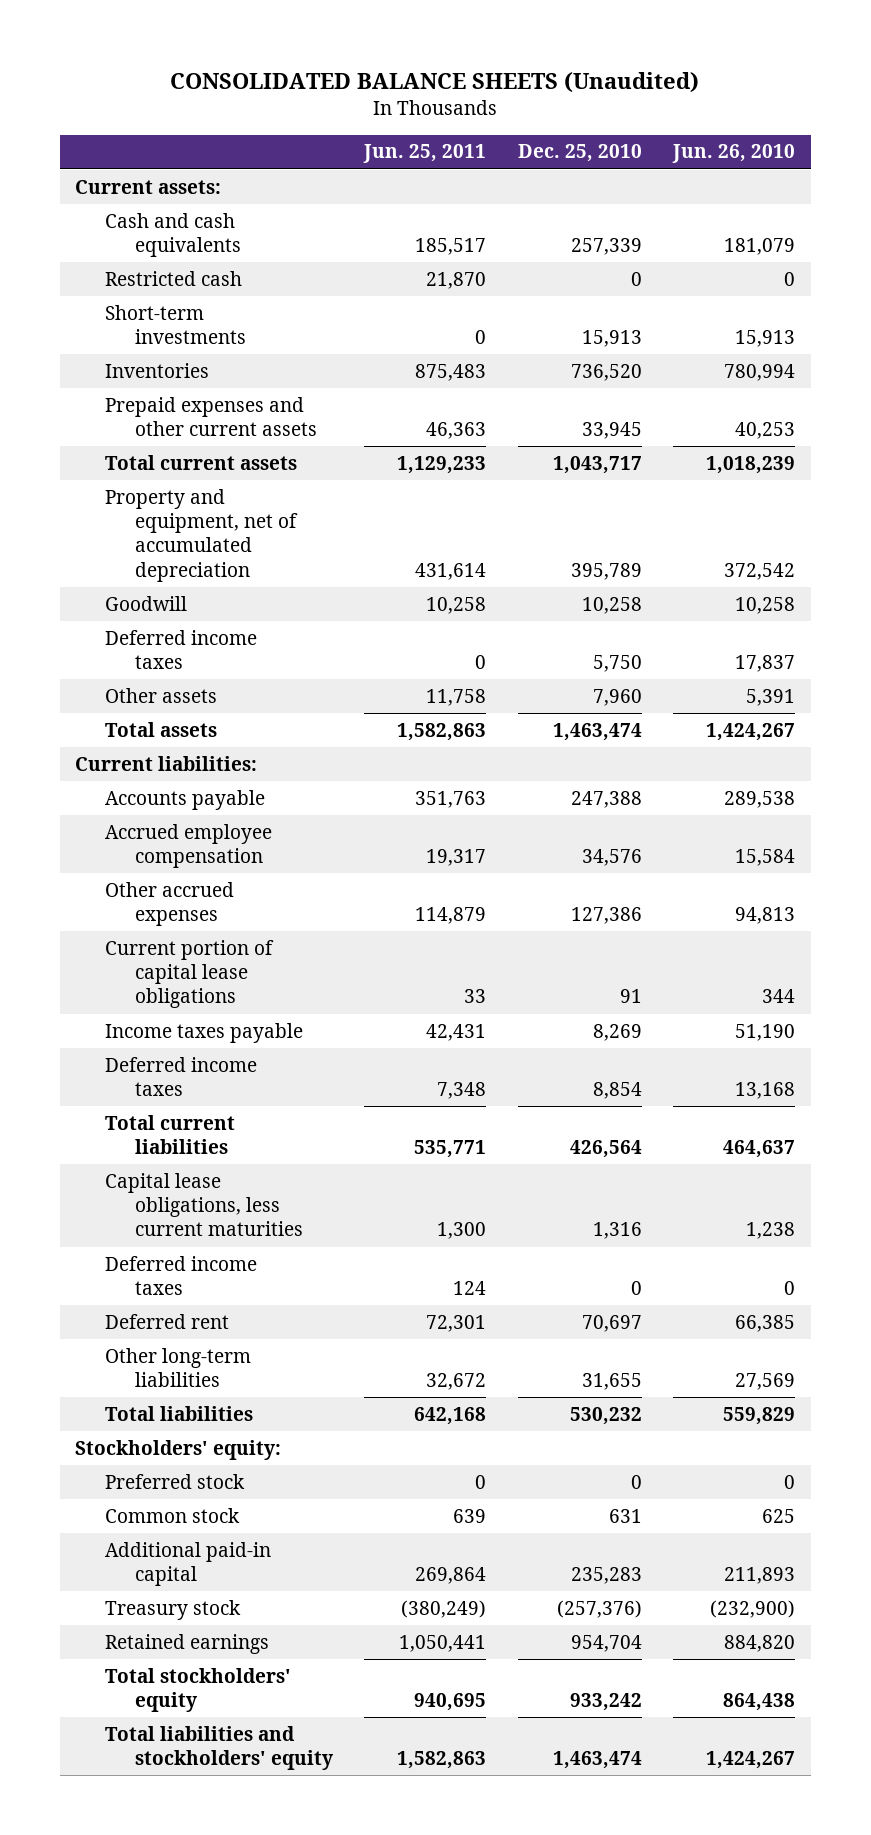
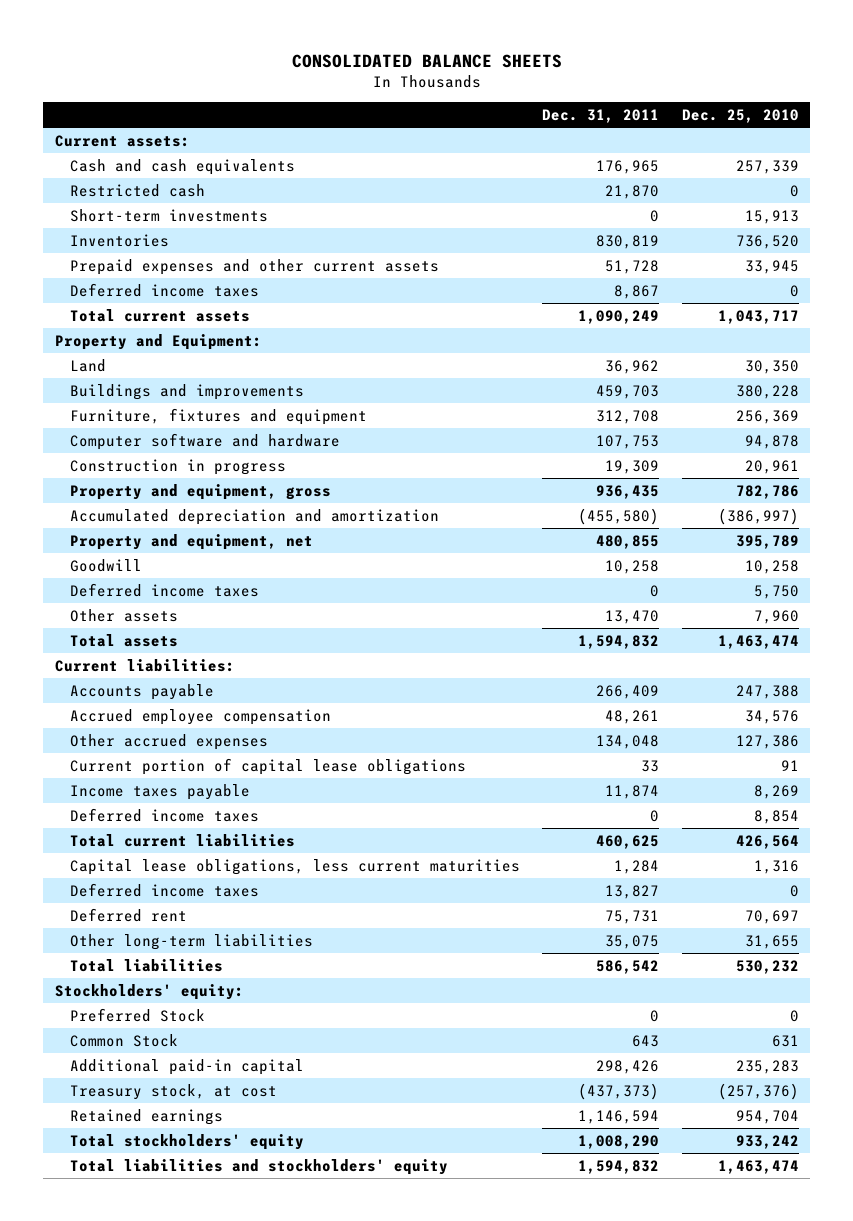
- CONSOLIDATED BALANCE SHEETS (Unaudited)
+ CONSOLIDATED BALANCE SHEETS
- | Jun. 25, 2011 | Dec. 25, 2010 | Jun. 26, 2010
+ | Dec. 31, 2011 | Dec. 25, 2010
+ Deferred income taxes | 8,867 | 0
- Property and equipment, net of accumulated depreciation | 431,614 | 395,789 | 372,542
+ Property and Equipment:
+ Land | 36,962 | 30,350
+ Buildings and improvements | 459,703 | 380,228
+ Furniture, fixtures and equipment | 312,708 | 256,369
+ Computer software and hardware | 107,753 | 94,878
+ Construction in progress | 19,309 | 20,961
+ Property and equipment, gross | 936,435 | 782,786
+ Accumulated depreciation and amortization | (455,580) | (386,997)
+ Property and equipment, net | 480,855 | 395,789
- Preferred stock | 0 | 0 | 0
- Common stock | 639 | 631 | 625
+ Preferred Stock | 0 | 0
+ Common Stock | 643 | 631
- Treasury stock | (380,249) | (257,376) | (232,900)
+ Treasury stock, at cost | (437,373) | (257,376)

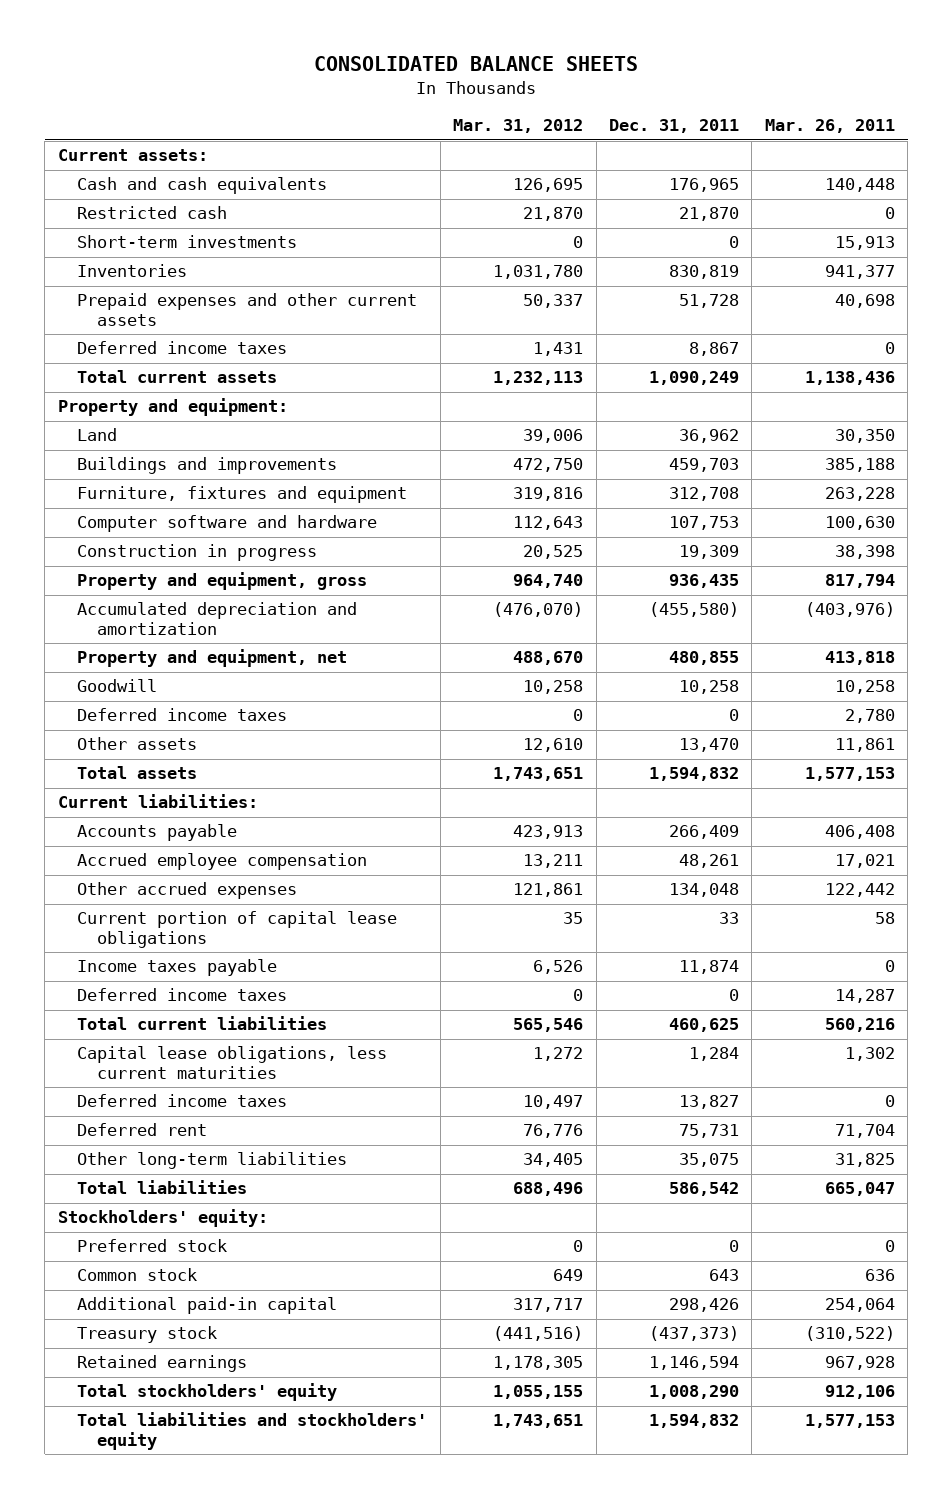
- | Dec. 31, 2011 | Dec. 25, 2010
+ | Mar. 31, 2012 | Dec. 31, 2011 | Mar. 26, 2011
- Property and Equipment:
+ Property and equipment:
- Preferred Stock | 0 | 0
- Common Stock | 643 | 631
+ Preferred stock | 0 | 0 | 0
+ Common stock | 649 | 643 | 636
- Treasury stock, at cost | (437,373) | (257,376)
+ Treasury stock | (441,516) | (437,373) | (310,522)

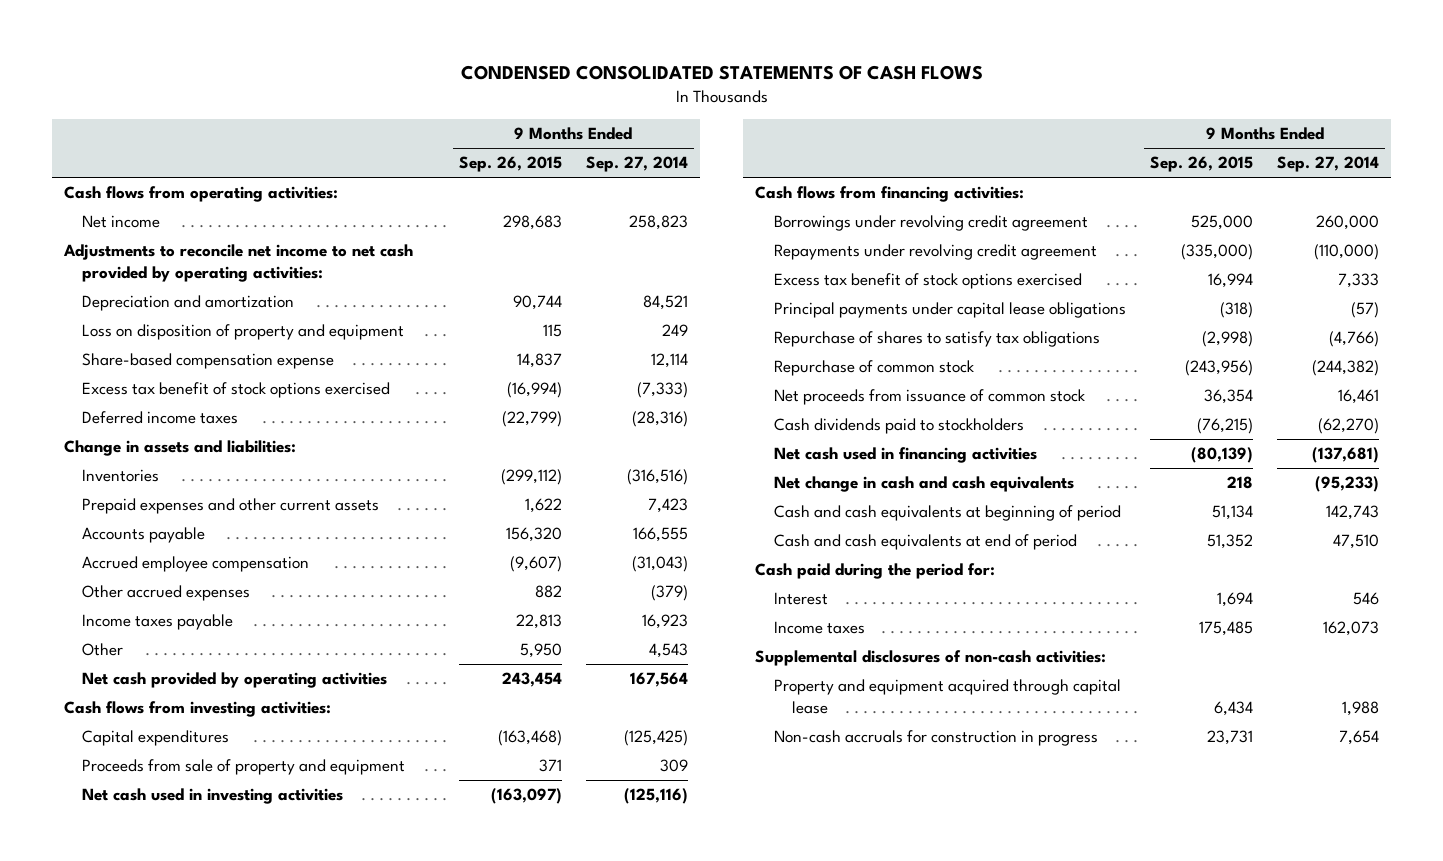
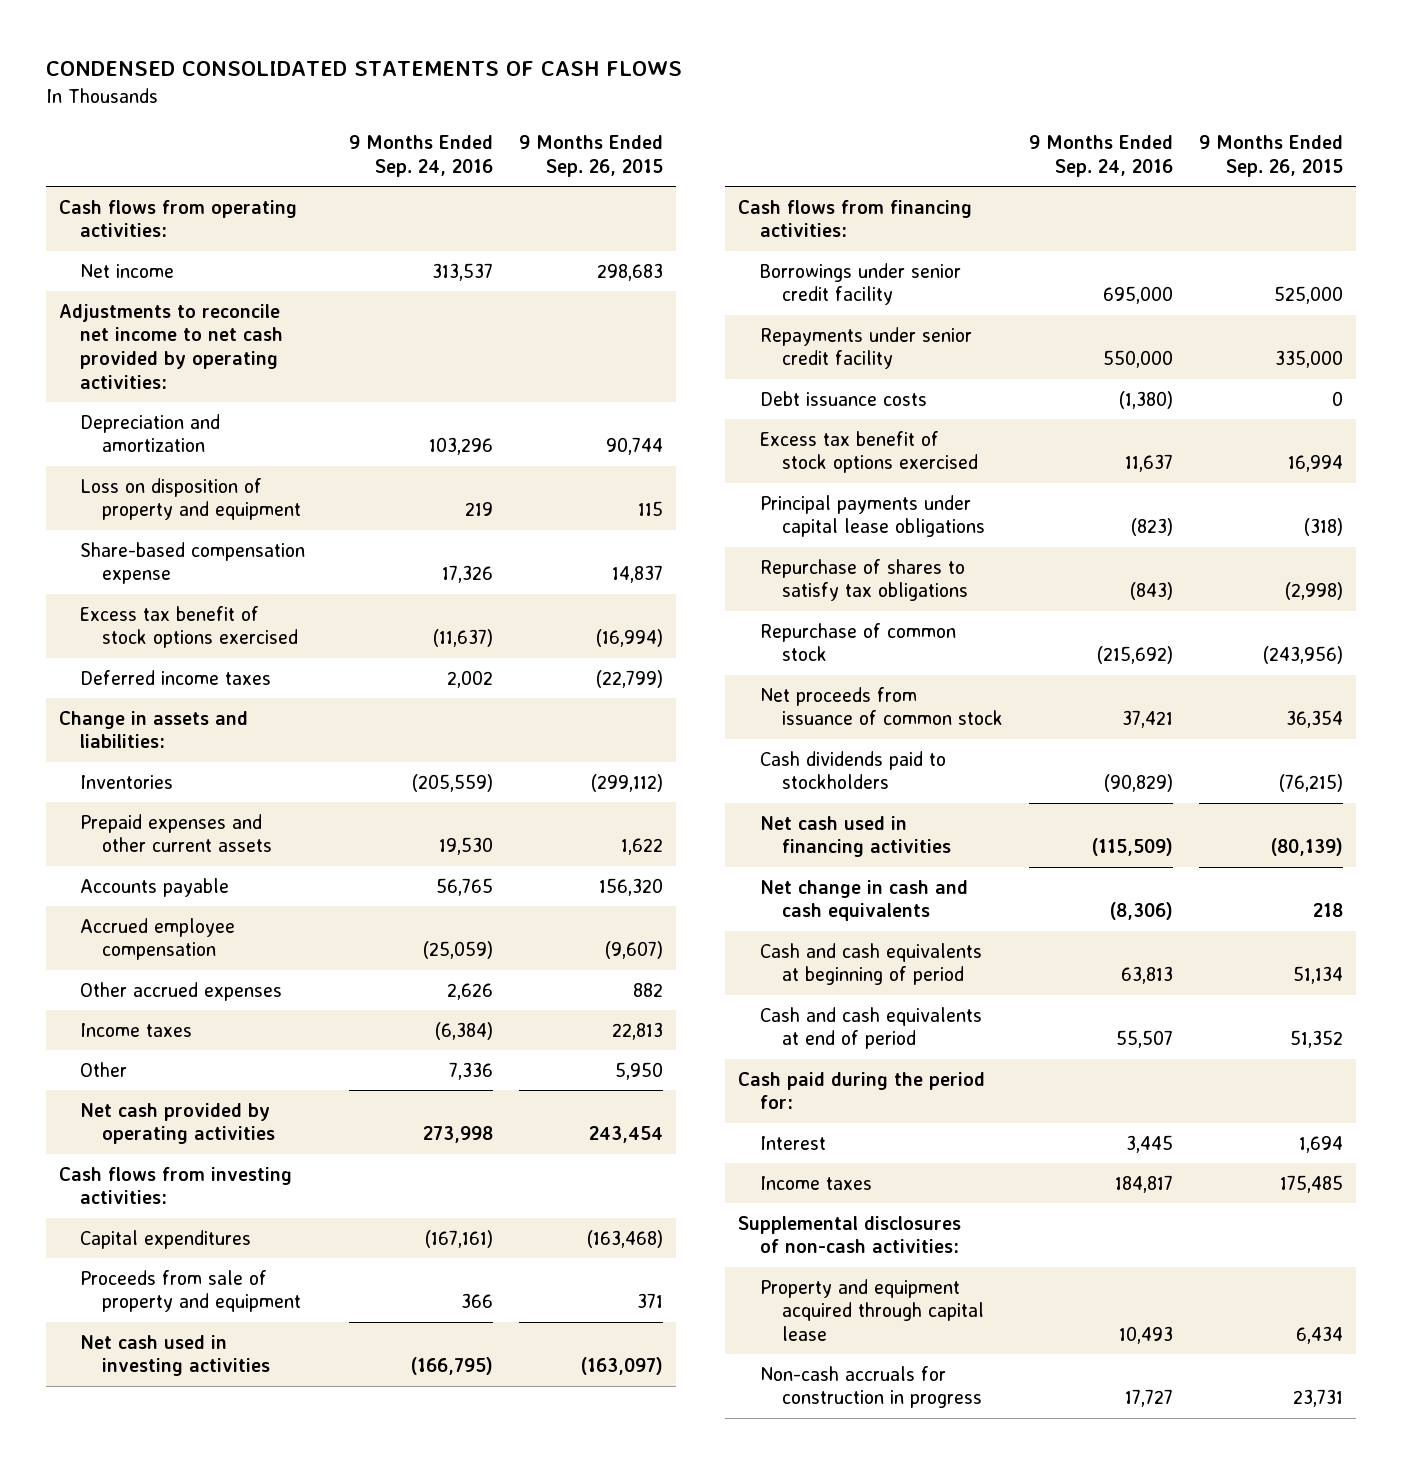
- | 9 Months Ended Sep. 26, 2015 | 9 Months Ended Sep. 27, 2014
+ | 9 Months Ended Sep. 24, 2016 | 9 Months Ended Sep. 26, 2015
- Income taxes payable | 22,813 | 16,923
+ Income taxes | (6,384) | 22,813
- Borrowings under revolving credit agreement | 525,000 | 260,000
- Repayments under revolving credit agreement | (335,000) | (110,000)
+ Borrowings under senior credit facility | 695,000 | 525,000
+ Repayments under senior credit facility | 550,000 | 335,000
+ Debt issuance costs | (1,380) | 0

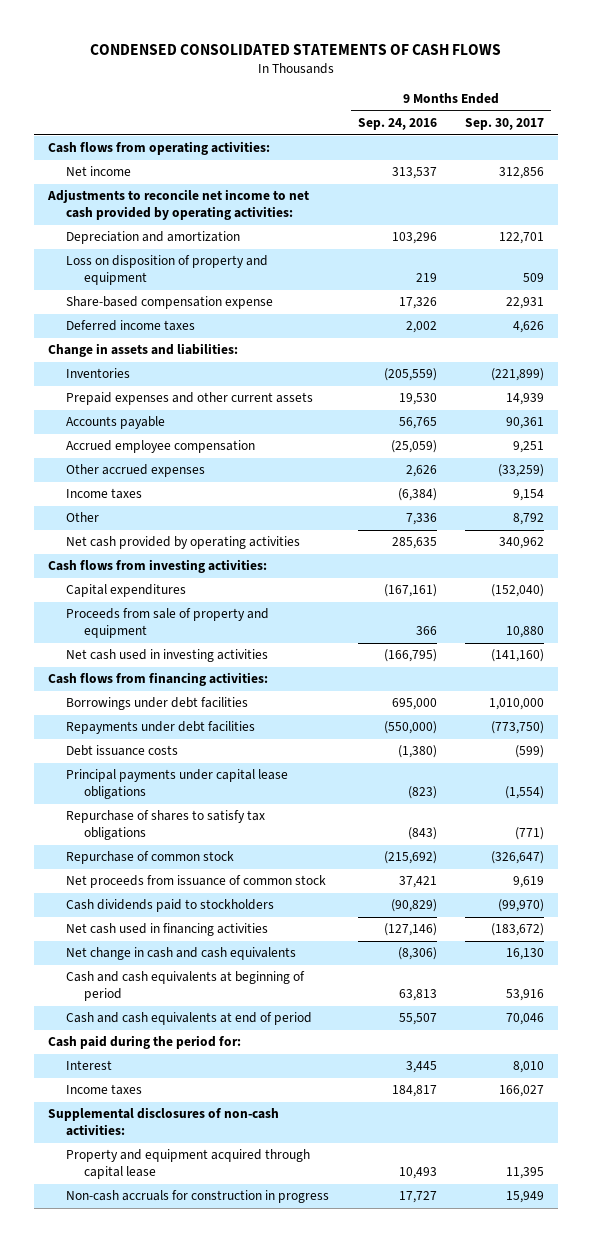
- | 9 Months Ended Sep. 24, 2016 | 9 Months Ended Sep. 26, 2015
+ | 9 Months Ended Sep. 24, 2016 | 9 Months Ended Sep. 30, 2017
- Excess tax benefit of stock options exercised | (11,637) | (16,994)
- Net cash provided by operating activities | 273,998 | 243,454
+ Net cash provided by operating activities | 285,635 | 340,962
- Borrowings under senior credit facility | 695,000 | 525,000
- Repayments under senior credit facility | 550,000 | 335,000
+ Borrowings under debt facilities | 695,000 | 1,010,000
+ Repayments under debt facilities | (550,000) | (773,750)
- Excess tax benefit of stock options exercised | 11,637 | 16,994
- Net cash used in financing activities | (115,509) | (80,139)
+ Net cash used in financing activities | (127,146) | (183,672)

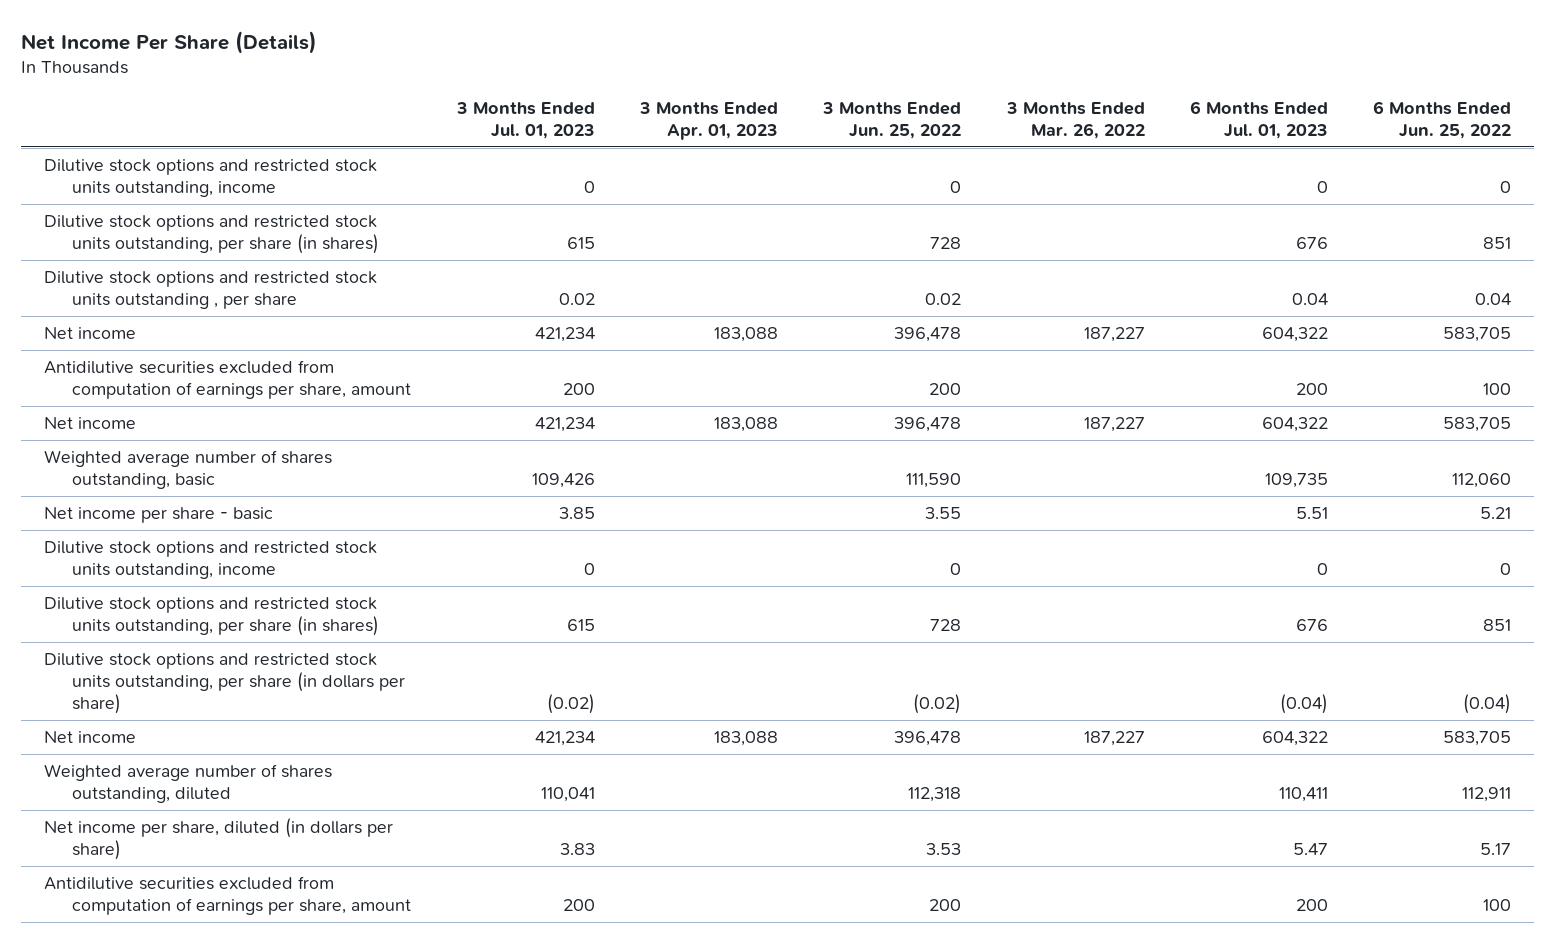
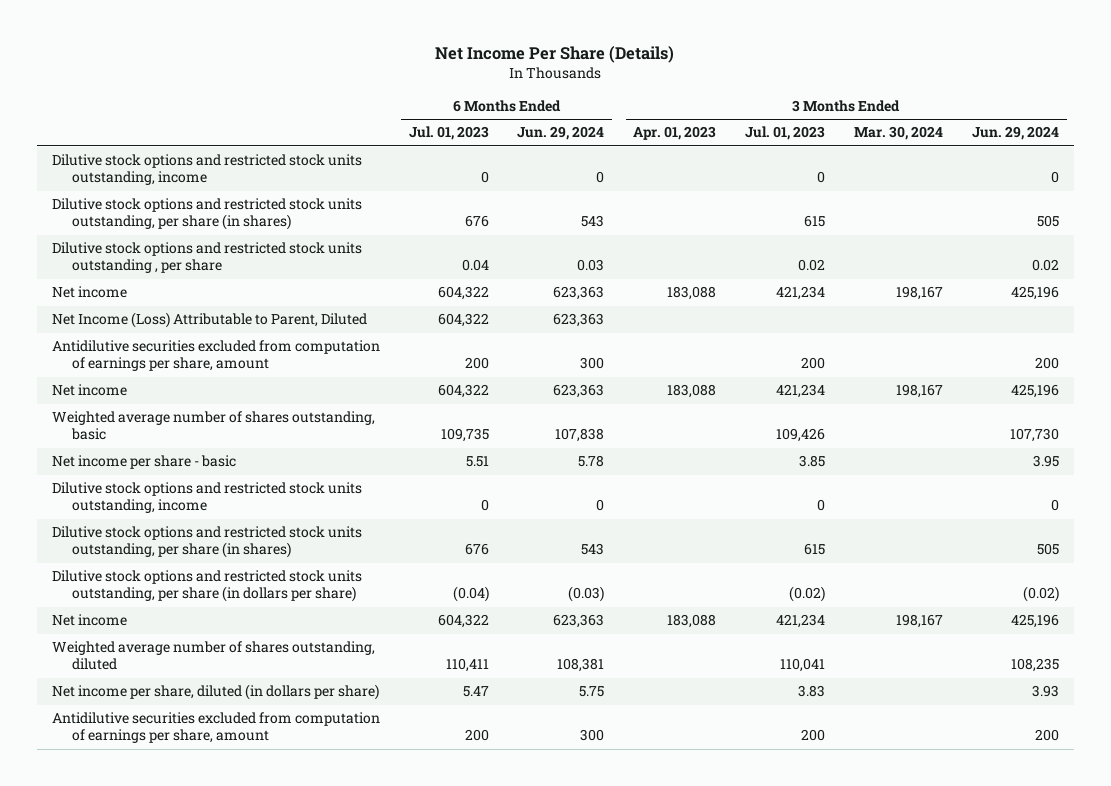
- | 3 Months Ended Jul. 01, 2023 | 3 Months Ended Apr. 01, 2023 | 3 Months Ended Jun. 25, 2022 | 3 Months Ended Mar. 26, 2022 | 6 Months Ended Jul. 01, 2023 | 6 Months Ended Jun. 25, 2022
+ | 6 Months Ended Jul. 01, 2023 | 6 Months Ended Jun. 29, 2024 | 3 Months Ended Apr. 01, 2023 | 3 Months Ended Jul. 01, 2023 | 3 Months Ended Mar. 30, 2024 | 3 Months Ended Jun. 29, 2024
+ Net Income (Loss) Attributable to Parent, Diluted | 604,322 | 623,363 | | | |

